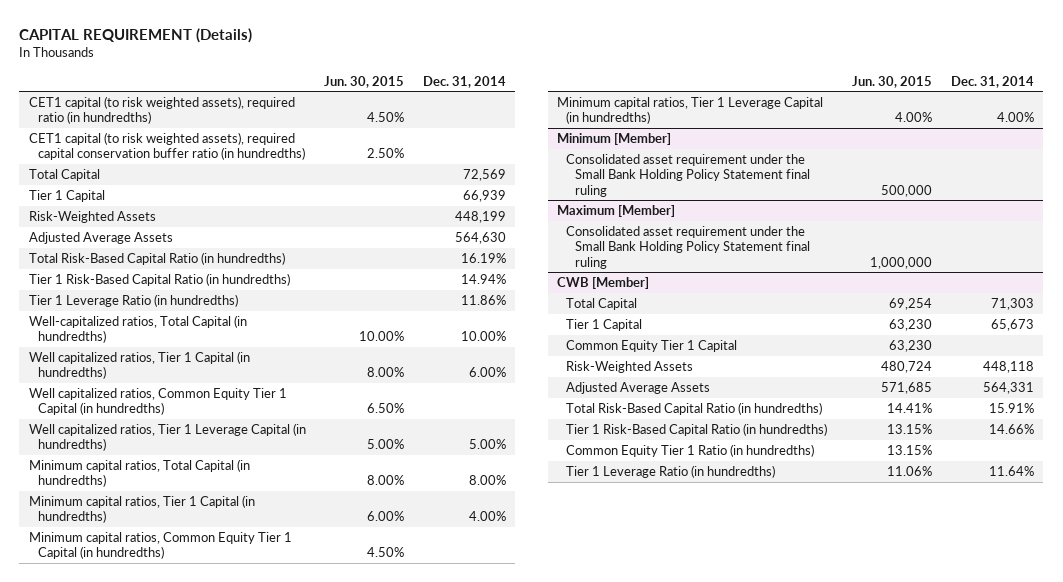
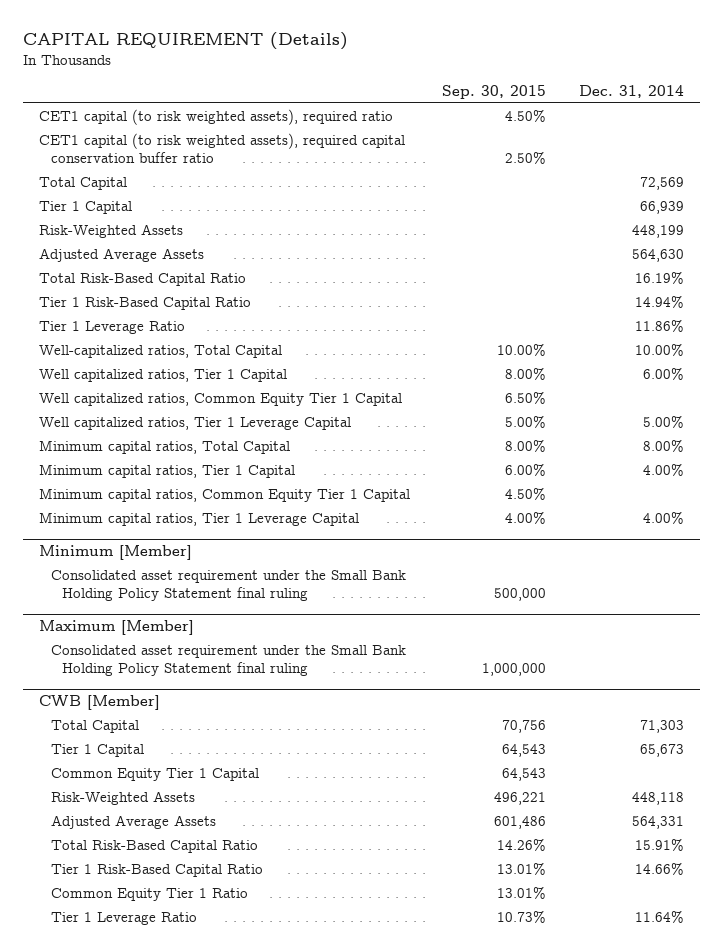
- | Jun. 30, 2015 | Dec. 31, 2014
+ | Sep. 30, 2015 | Dec. 31, 2014
- CET1 capital (to risk weighted assets), required ratio (in hundredths) | 4.50% |
- CET1 capital (to risk weighted assets), required capital conservation buffer ratio (in hundredths) | 2.50% |
+ CET1 capital (to risk weighted assets), required ratio | 4.50% |
+ CET1 capital (to risk weighted assets), required capital conservation buffer ratio | 2.50% |
- Total Risk-Based Capital Ratio (in hundredths) | | 16.19%
- Tier 1 Risk-Based Capital Ratio (in hundredths) | | 14.94%
- Tier 1 Leverage Ratio (in hundredths) | | 11.86%
- Well-capitalized ratios, Total Capital (in hundredths) | 10.00% | 10.00%
- Well capitalized ratios, Tier 1 Capital (in hundredths) | 8.00% | 6.00%
- Well capitalized ratios, Common Equity Tier 1 Capital (in hundredths) | 6.50% |
- Well capitalized ratios, Tier 1 Leverage Capital (in hundredths) | 5.00% | 5.00%
- Minimum capital ratios, Total Capital (in hundredths) | 8.00% | 8.00%
- Minimum capital ratios, Tier 1 Capital (in hundredths) | 6.00% | 4.00%
- Minimum capital ratios, Common Equity Tier 1 Capital (in hundredths) | 4.50% |
- Minimum capital ratios, Tier 1 Leverage Capital (in hundredths) | 4.00% | 4.00%
+ Total Risk-Based Capital Ratio | | 16.19%
+ Tier 1 Risk-Based Capital Ratio | | 14.94%
+ Tier 1 Leverage Ratio | | 11.86%
+ Well-capitalized ratios, Total Capital | 10.00% | 10.00%
+ Well capitalized ratios, Tier 1 Capital | 8.00% | 6.00%
+ Well capitalized ratios, Common Equity Tier 1 Capital | 6.50% |
+ Well capitalized ratios, Tier 1 Leverage Capital | 5.00% | 5.00%
+ Minimum capital ratios, Total Capital | 8.00% | 8.00%
+ Minimum capital ratios, Tier 1 Capital | 6.00% | 4.00%
+ Minimum capital ratios, Common Equity Tier 1 Capital | 4.50% |
+ Minimum capital ratios, Tier 1 Leverage Capital | 4.00% | 4.00%
@ CWB [Member]
- Total Risk-Based Capital Ratio (in hundredths) | 14.41% | 15.91%
- Tier 1 Risk-Based Capital Ratio (in hundredths) | 13.15% | 14.66%
- Common Equity Tier 1 Ratio (in hundredths) | 13.15% |
- Tier 1 Leverage Ratio (in hundredths) | 11.06% | 11.64%
+ Total Risk-Based Capital Ratio | 14.26% | 15.91%
+ Tier 1 Risk-Based Capital Ratio | 13.01% | 14.66%
+ Common Equity Tier 1 Ratio | 13.01% |
+ Tier 1 Leverage Ratio | 10.73% | 11.64%

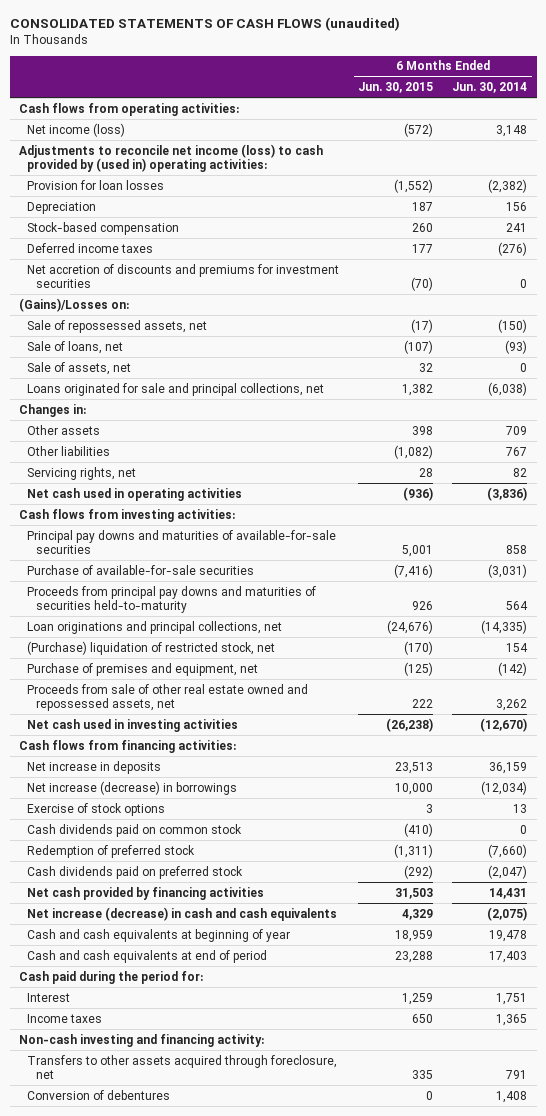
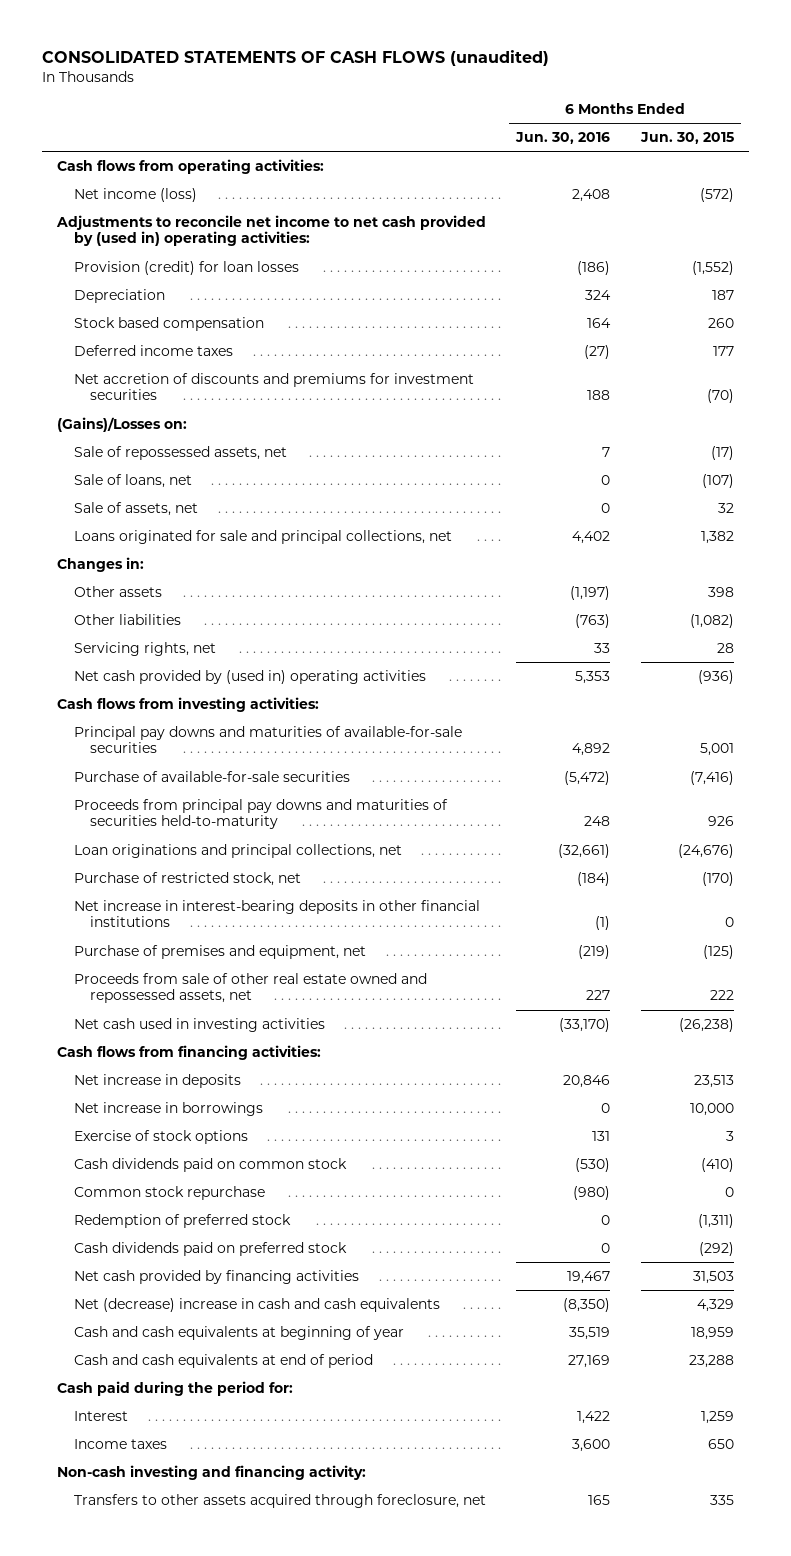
- | 6 Months Ended Jun. 30, 2015 | 6 Months Ended Jun. 30, 2014
+ | 6 Months Ended Jun. 30, 2016 | 6 Months Ended Jun. 30, 2015
- Adjustments to reconcile net income (loss) to cash provided by (used in) operating activities:
- Provision for loan losses | (1,552) | (2,382)
+ Adjustments to reconcile net income to net cash provided by (used in) operating activities:
+ Provision (credit) for loan losses | (186) | (1,552)
- Stock-based compensation | 260 | 241
+ Stock based compensation | 164 | 260
- Net cash used in operating activities | (936) | (3,836)
+ Net cash provided by (used in) operating activities | 5,353 | (936)
- (Purchase) liquidation of restricted stock, net | (170) | 154
+ Purchase of restricted stock, net | (184) | (170)
+ Net increase in interest-bearing deposits in other financial institutions | (1) | 0
- Net increase (decrease) in borrowings | 10,000 | (12,034)
+ Net increase in borrowings | 0 | 10,000
+ Common stock repurchase | (980) | 0
- Net increase (decrease) in cash and cash equivalents | 4,329 | (2,075)
+ Net (decrease) increase in cash and cash equivalents | (8,350) | 4,329
- Conversion of debentures | 0 | 1,408

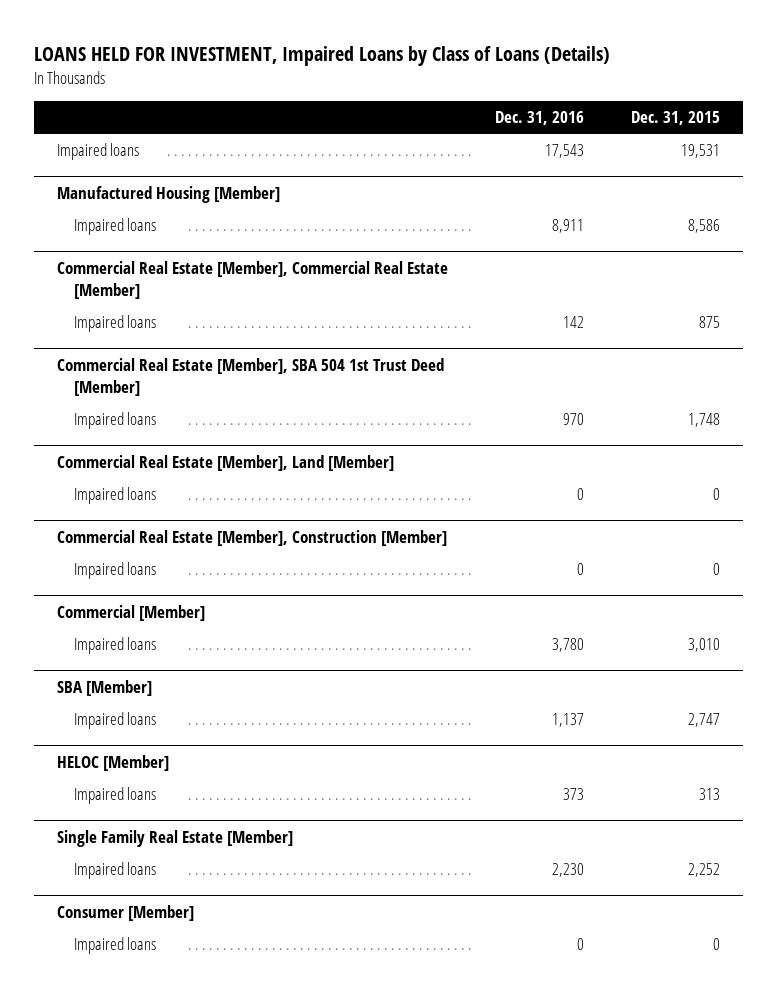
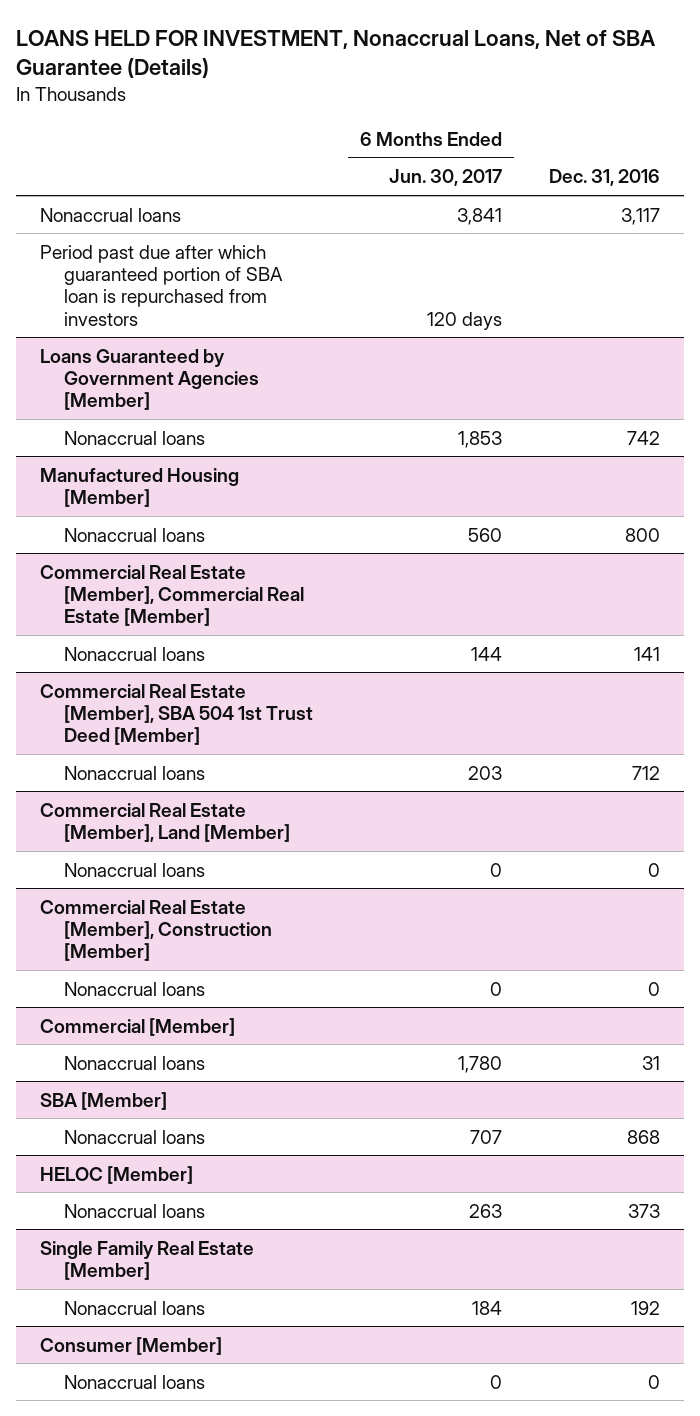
- LOANS HELD FOR INVESTMENT, Impaired Loans by Class of Loans (Details)
+ LOANS HELD FOR INVESTMENT, Nonaccrual Loans, Net of SBA Guarantee (Details)
- | Dec. 31, 2016 | Dec. 31, 2015
+ | 6 Months Ended Jun. 30, 2017 | Dec. 31, 2016
- Impaired loans | 17,543 | 19,531
+ Nonaccrual loans | 3,841 | 3,117
+ Period past due after which guaranteed portion of SBA loan is repurchased from investors | 120 days |
+ Loans Guaranteed by Government Agencies [Member]
+ Nonaccrual loans | 1,853 | 742
@ Manufactured Housing [Member]
- Impaired loans | 8,911 | 8,586
+ Nonaccrual loans | 560 | 800
@ Commercial Real Estate [Member], Commercial Real Estate [Member]
- Impaired loans | 142 | 875
+ Nonaccrual loans | 144 | 141
@ Commercial Real Estate [Member], SBA 504 1st Trust Deed [Member]
- Impaired loans | 970 | 1,748
+ Nonaccrual loans | 203 | 712
@ Commercial Real Estate [Member], Land [Member]
- Impaired loans | 0 | 0
+ Nonaccrual loans | 0 | 0
@ Commercial Real Estate [Member], Construction [Member]
- Impaired loans | 0 | 0
+ Nonaccrual loans | 0 | 0
@ Commercial [Member]
- Impaired loans | 3,780 | 3,010
+ Nonaccrual loans | 1,780 | 31
@ SBA [Member]
- Impaired loans | 1,137 | 2,747
+ Nonaccrual loans | 707 | 868
@ HELOC [Member]
- Impaired loans | 373 | 313
+ Nonaccrual loans | 263 | 373
@ Single Family Real Estate [Member]
- Impaired loans | 2,230 | 2,252
+ Nonaccrual loans | 184 | 192
@ Consumer [Member]
- Impaired loans | 0 | 0
+ Nonaccrual loans | 0 | 0

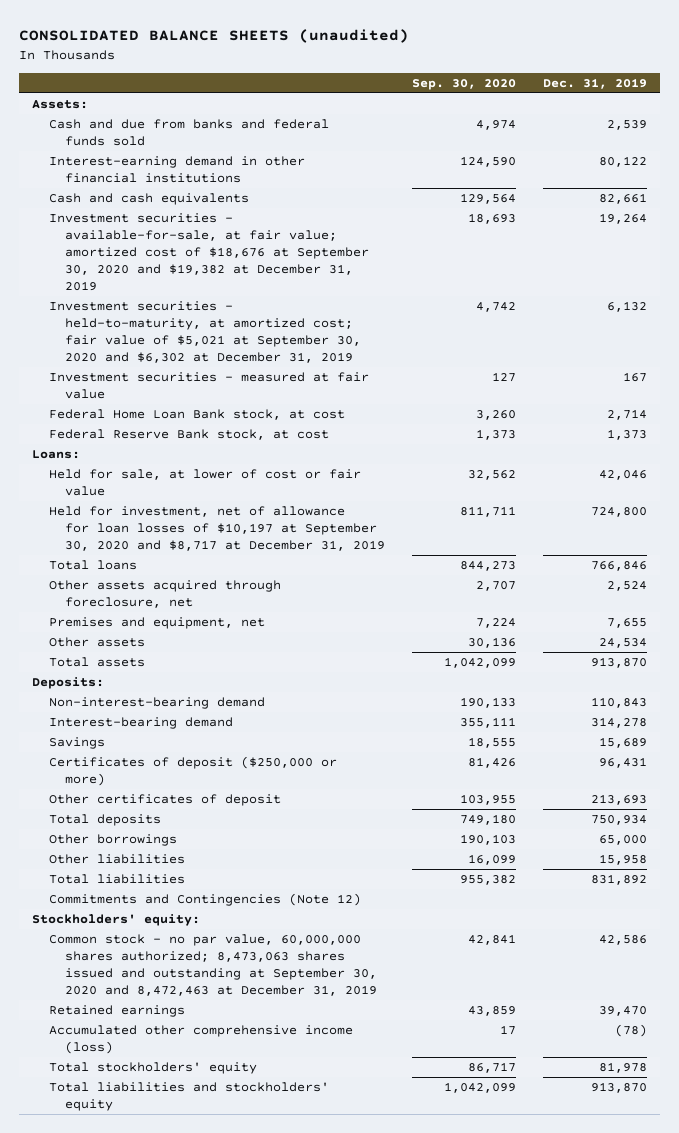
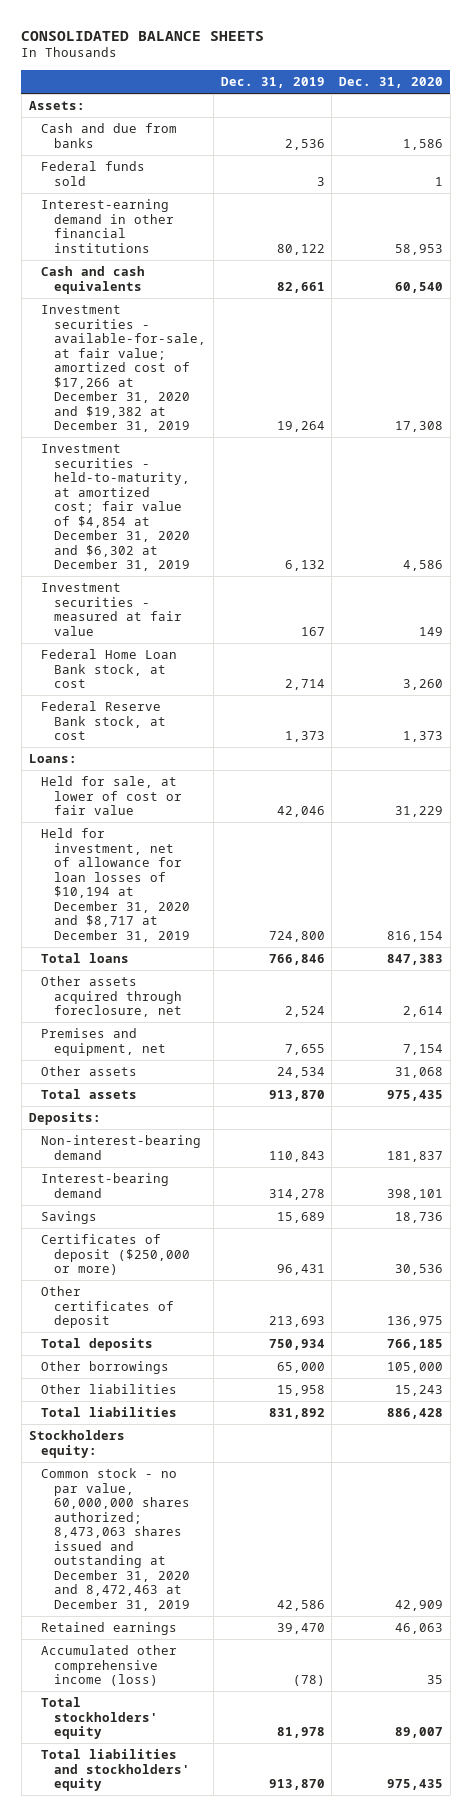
- CONSOLIDATED BALANCE SHEETS (unaudited)
+ CONSOLIDATED BALANCE SHEETS
- | Sep. 30, 2020 | Dec. 31, 2019
+ | Dec. 31, 2019 | Dec. 31, 2020
- Cash and due from banks and federal funds sold | 4,974 | 2,539
+ Cash and due from banks | 2,536 | 1,586
+ Federal funds sold | 3 | 1
- Investment securities - available-for-sale, at fair value; amortized cost of $18,676 at September 30, 2020 and $19,382 at December 31, 2019 | 18,693 | 19,264
- Investment securities - held-to-maturity, at amortized cost; fair value of $5,021 at September 30, 2020 and $6,302 at December 31, 2019 | 4,742 | 6,132
+ Investment securities - available-for-sale, at fair value; amortized cost of $17,266 at December 31, 2020 and $19,382 at December 31, 2019 | 19,264 | 17,308
+ Investment securities - held-to-maturity, at amortized cost; fair value of $4,854 at December 31, 2020 and $6,302 at December 31, 2019 | 6,132 | 4,586
- Held for investment, net of allowance for loan losses of $10,197 at September 30, 2020 and $8,717 at December 31, 2019 | 811,711 | 724,800
+ Held for investment, net of allowance for loan losses of $10,194 at December 31, 2020 and $8,717 at December 31, 2019 | 724,800 | 816,154
- Commitments and Contingencies (Note 12)
- Stockholders' equity:
- Common stock - no par value, 60,000,000 shares authorized; 8,473,063 shares issued and outstanding at September 30, 2020 and 8,472,463 at December 31, 2019 | 42,841 | 42,586
+ Stockholders equity:
+ Common stock - no par value, 60,000,000 shares authorized; 8,473,063 shares issued and outstanding at December 31, 2020 and 8,472,463 at December 31, 2019 | 42,586 | 42,909

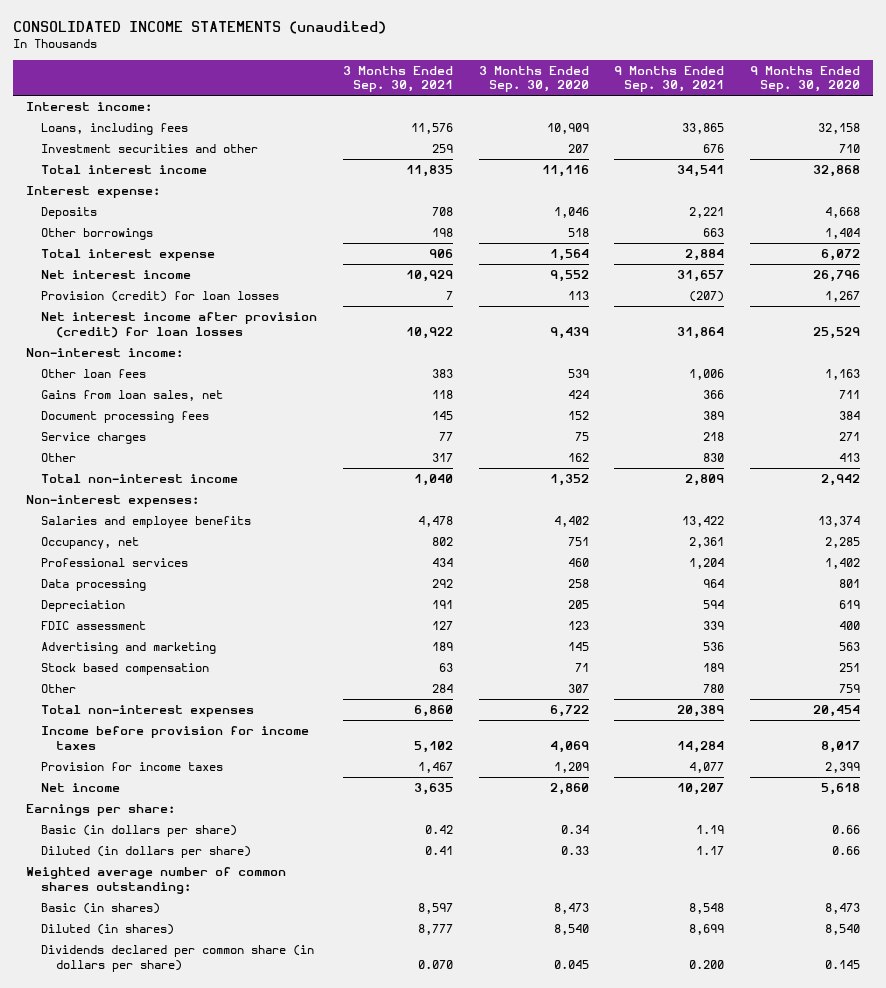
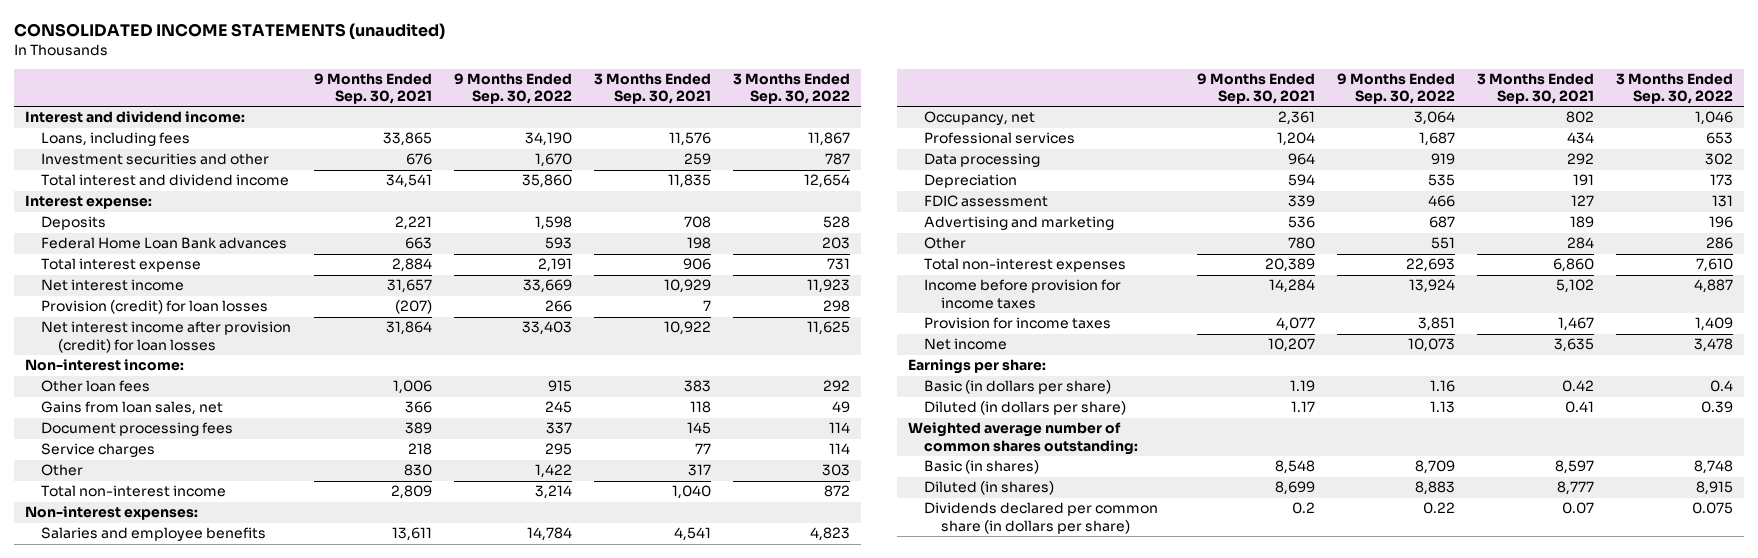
- | 3 Months Ended Sep. 30, 2021 | 3 Months Ended Sep. 30, 2020 | 9 Months Ended Sep. 30, 2021 | 9 Months Ended Sep. 30, 2020
+ | 9 Months Ended Sep. 30, 2021 | 9 Months Ended Sep. 30, 2022 | 3 Months Ended Sep. 30, 2021 | 3 Months Ended Sep. 30, 2022
- Interest income:
+ Interest and dividend income:
- Total interest income | 11,835 | 11,116 | 34,541 | 32,868
+ Total interest and dividend income | 34,541 | 35,860 | 11,835 | 12,654
- Other borrowings | 198 | 518 | 663 | 1,404
+ Federal Home Loan Bank advances | 663 | 593 | 198 | 203
- Salaries and employee benefits | 4,478 | 4,402 | 13,422 | 13,374
+ Salaries and employee benefits | 13,611 | 14,784 | 4,541 | 4,823
- Stock based compensation | 63 | 71 | 189 | 251
- Dividends declared per common share (in dollars per share) | 0.070 | 0.045 | 0.200 | 0.145
+ Dividends declared per common share (in dollars per share) | 0.2 | 0.22 | 0.07 | 0.075

